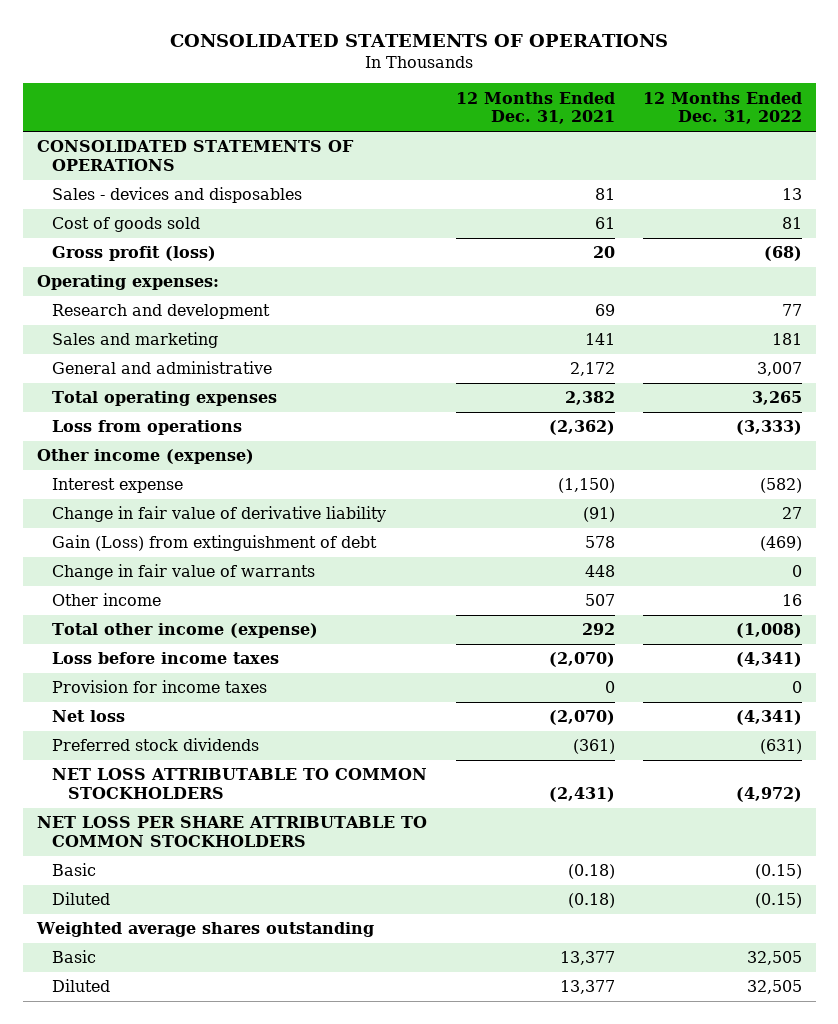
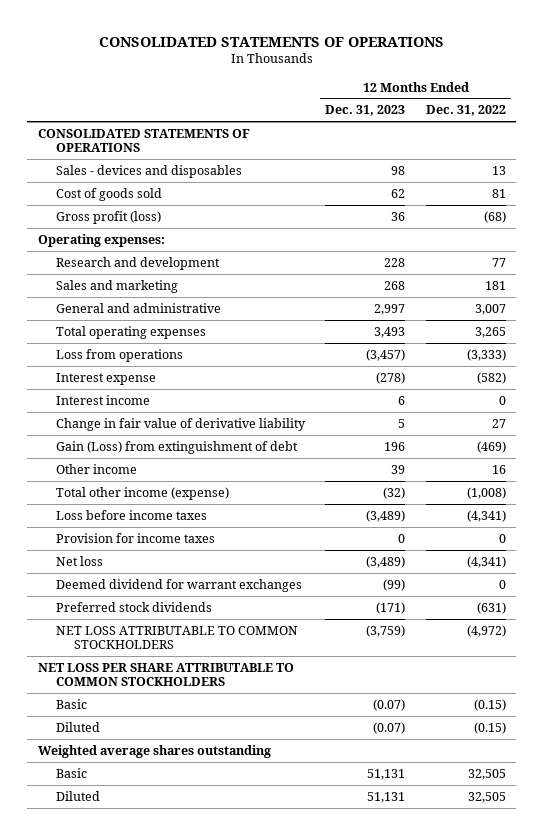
- | 12 Months Ended Dec. 31, 2021 | 12 Months Ended Dec. 31, 2022
+ | 12 Months Ended Dec. 31, 2023 | 12 Months Ended Dec. 31, 2022
- Other income (expense)
+ Interest income | 6 | 0
- Change in fair value of warrants | 448 | 0
+ Deemed dividend for warrant exchanges | (99) | 0

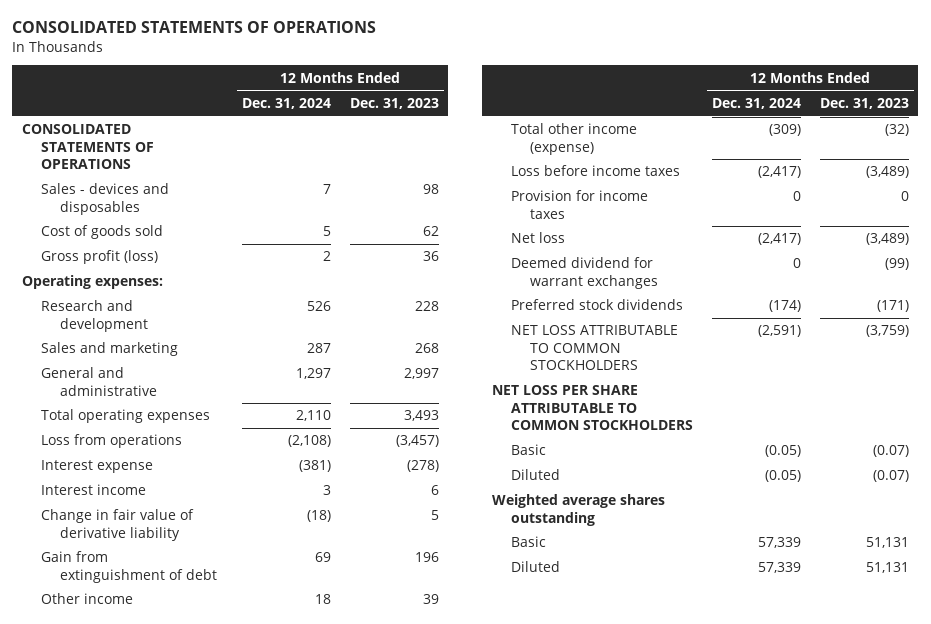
- | 12 Months Ended Dec. 31, 2023 | 12 Months Ended Dec. 31, 2022
+ | 12 Months Ended Dec. 31, 2024 | 12 Months Ended Dec. 31, 2023
- Gain (Loss) from extinguishment of debt | 196 | (469)
+ Gain from extinguishment of debt | 69 | 196

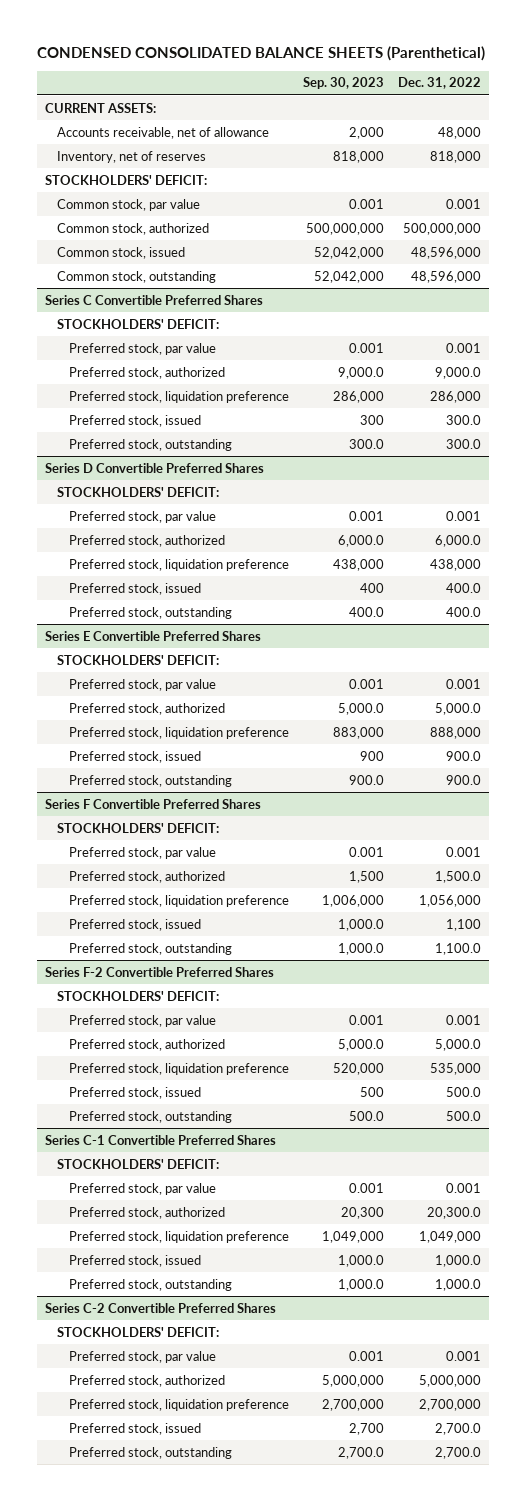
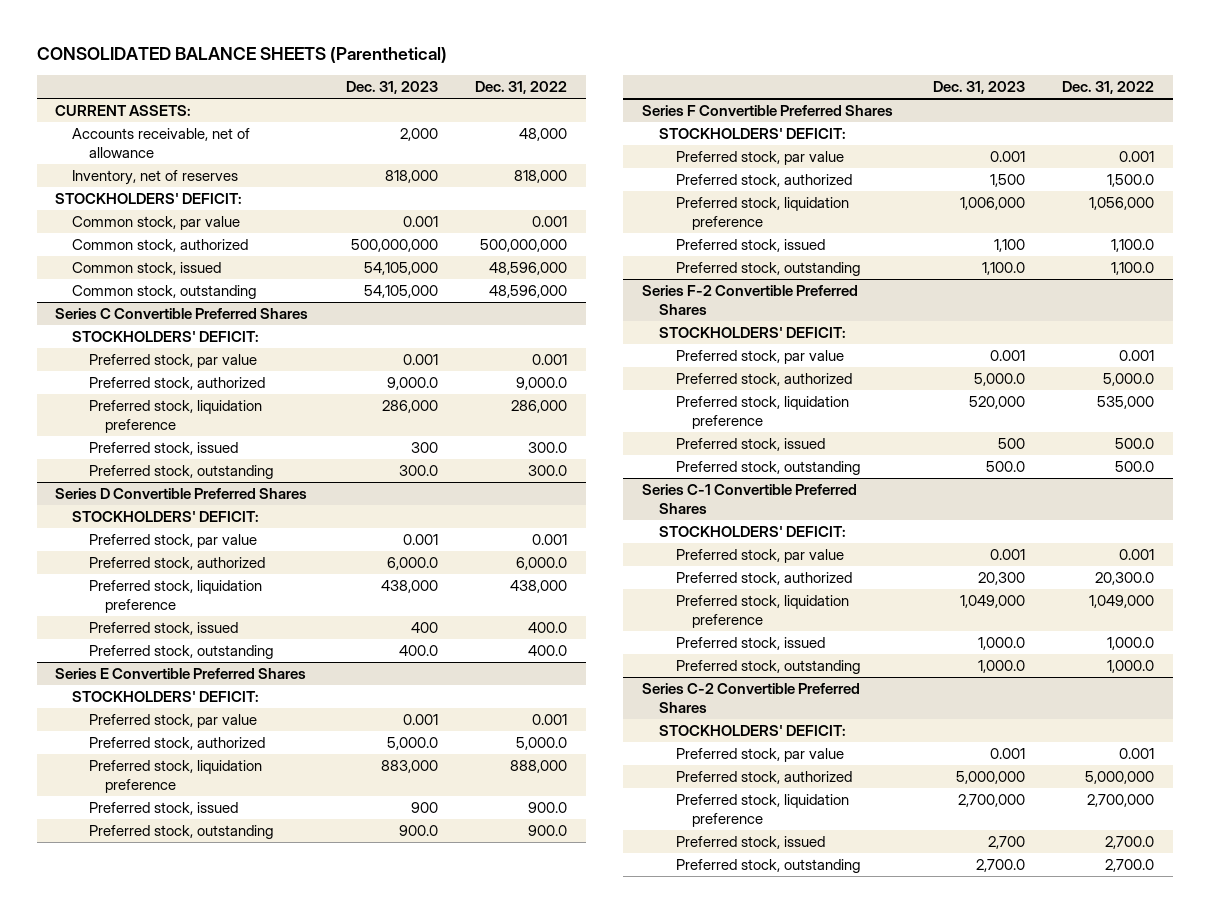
- CONDENSED CONSOLIDATED BALANCE SHEETS (Parenthetical)
+ CONSOLIDATED BALANCE SHEETS (Parenthetical)
- | Sep. 30, 2023 | Dec. 31, 2022
+ | Dec. 31, 2023 | Dec. 31, 2022
@ Series F Convertible Preferred Shares
- Preferred stock, issued | 1,000.0 | 1,100
+ Preferred stock, issued | 1,100 | 1,100.0

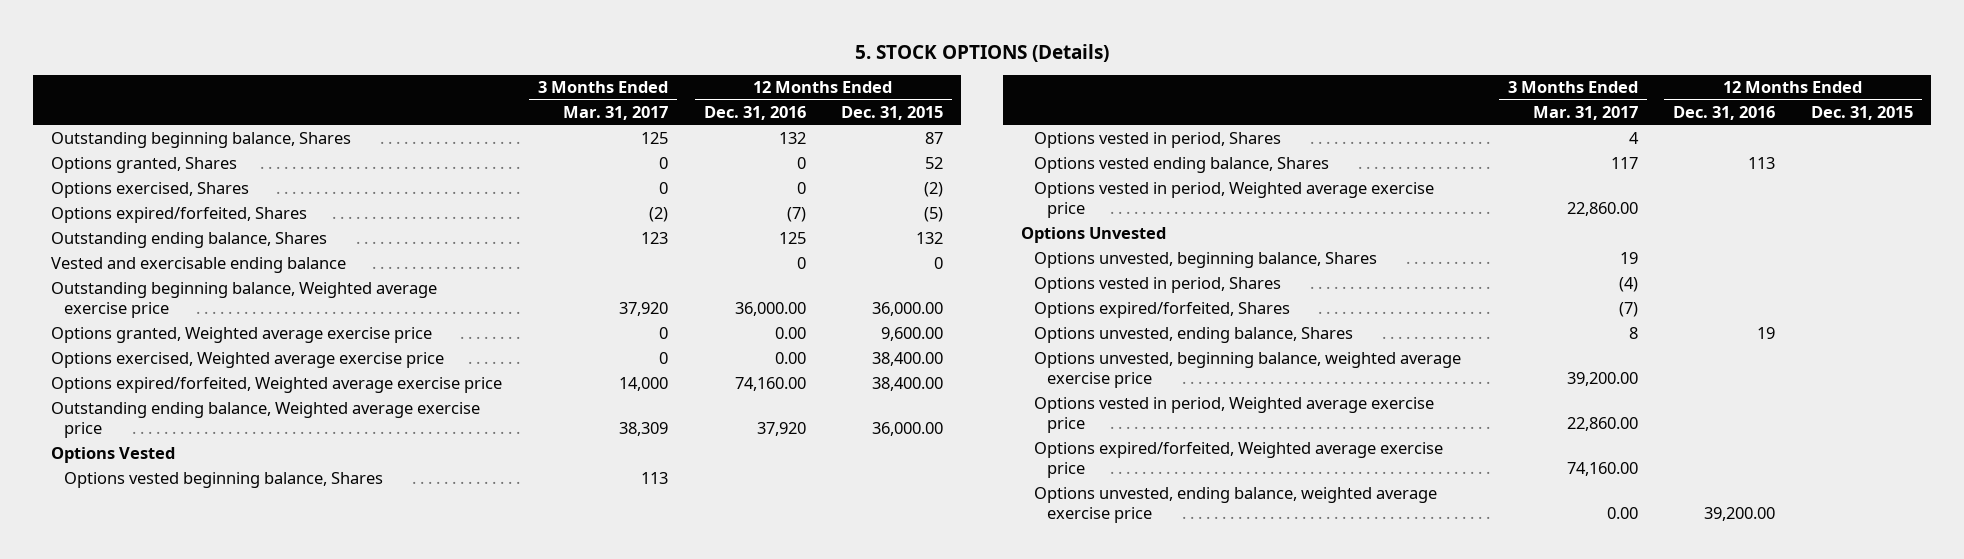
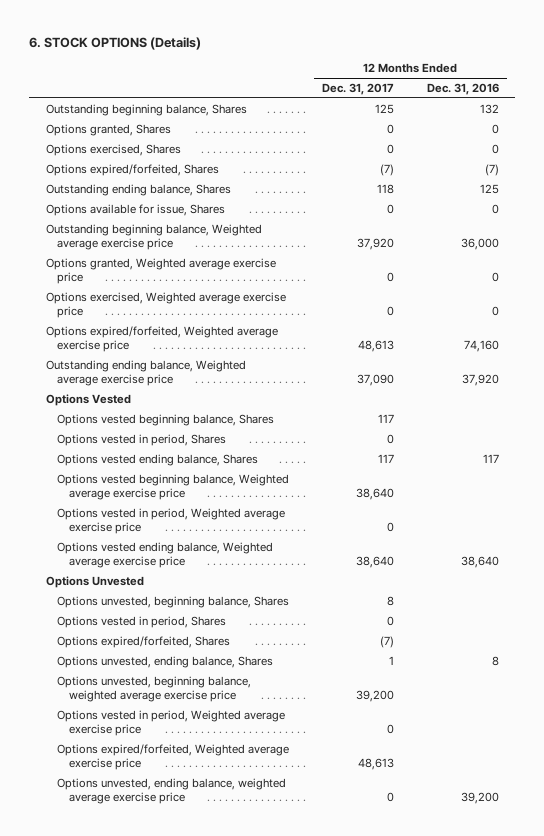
- 5. STOCK OPTIONS (Details)
+ 6. STOCK OPTIONS (Details)
- | 3 Months Ended Mar. 31, 2017 | 12 Months Ended Dec. 31, 2016 | 12 Months Ended Dec. 31, 2015
+ | 12 Months Ended Dec. 31, 2017 | 12 Months Ended Dec. 31, 2016
- Vested and exercisable ending balance | | 0 | 0
- Outstanding beginning balance, Weighted average exercise price | 37,920 | 36,000.00 | 36,000.00
- Options granted, Weighted average exercise price | 0 | 0.00 | 9,600.00
- Options exercised, Weighted average exercise price | 0 | 0.00 | 38,400.00
- Options expired/forfeited, Weighted average exercise price | 14,000 | 74,160.00 | 38,400.00
+ Options available for issue, Shares | 0 | 0
+ Outstanding beginning balance, Weighted average exercise price | 37,920 | 36,000
+ Options granted, Weighted average exercise price | 0 | 0
+ Options exercised, Weighted average exercise price | 0 | 0
+ Options expired/forfeited, Weighted average exercise price | 48,613 | 74,160
- Options vested ending balance, Shares | 117 | 113 |
+ Options vested ending balance, Shares | 117 | 117
+ Options vested beginning balance, Weighted average exercise price | 38,640 |
+ Options vested ending balance, Weighted average exercise price | 38,640 | 38,640
- Options unvested, ending balance, Shares | 8 | 19 |
+ Options unvested, ending balance, Shares | 1 | 8
- Options unvested, ending balance, weighted average exercise price | 0.00 | 39,200.00 |
+ Options unvested, ending balance, weighted average exercise price | 0 | 39,200

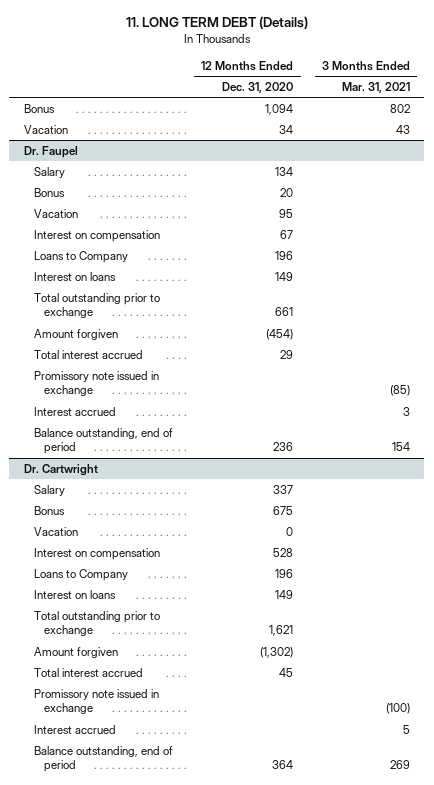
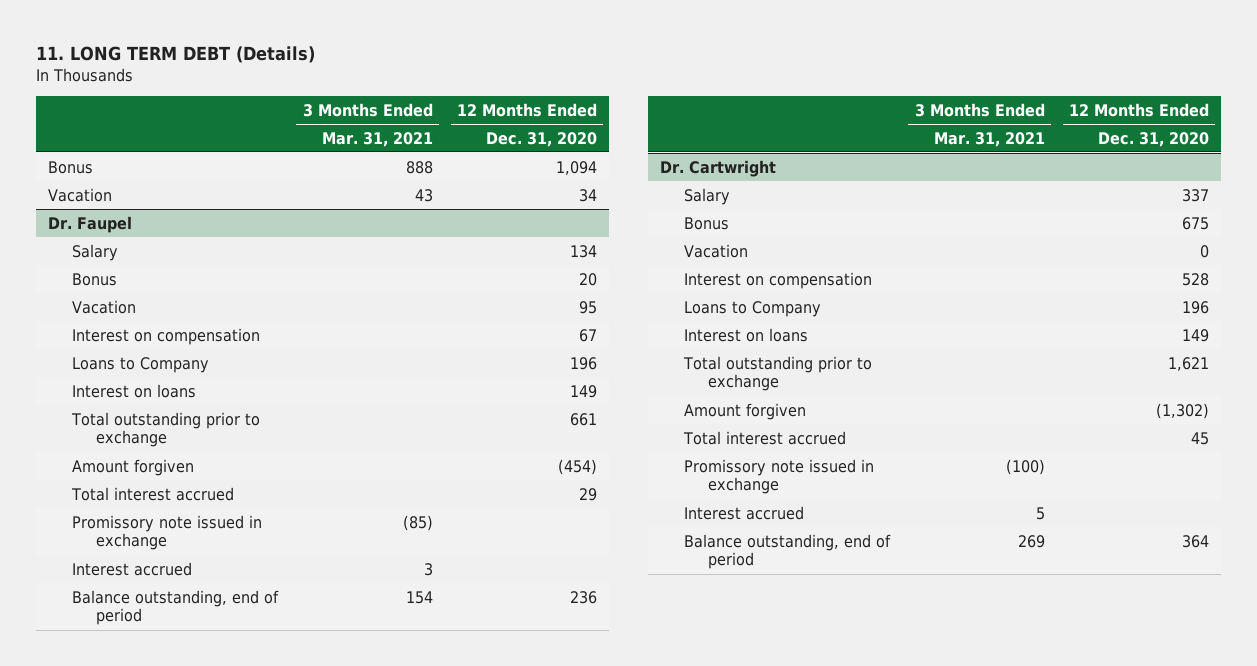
- | 12 Months Ended Dec. 31, 2020 | 3 Months Ended Mar. 31, 2021
+ | 3 Months Ended Mar. 31, 2021 | 12 Months Ended Dec. 31, 2020
- Bonus | 1,094 | 802
+ Bonus | 888 | 1,094

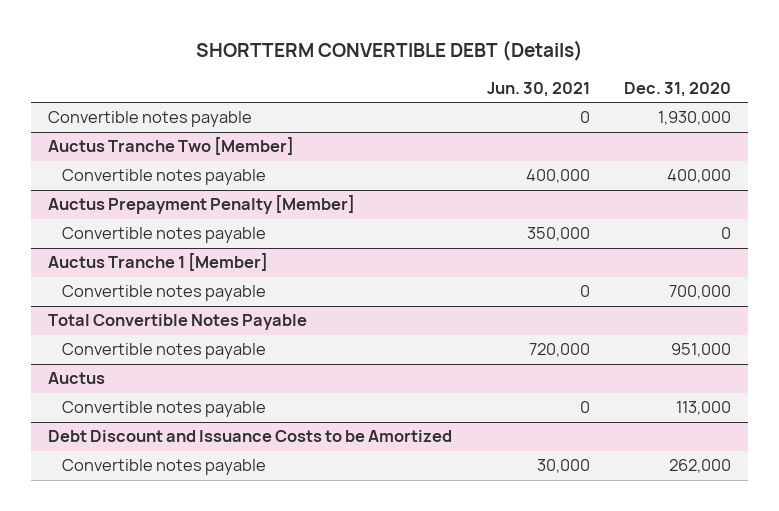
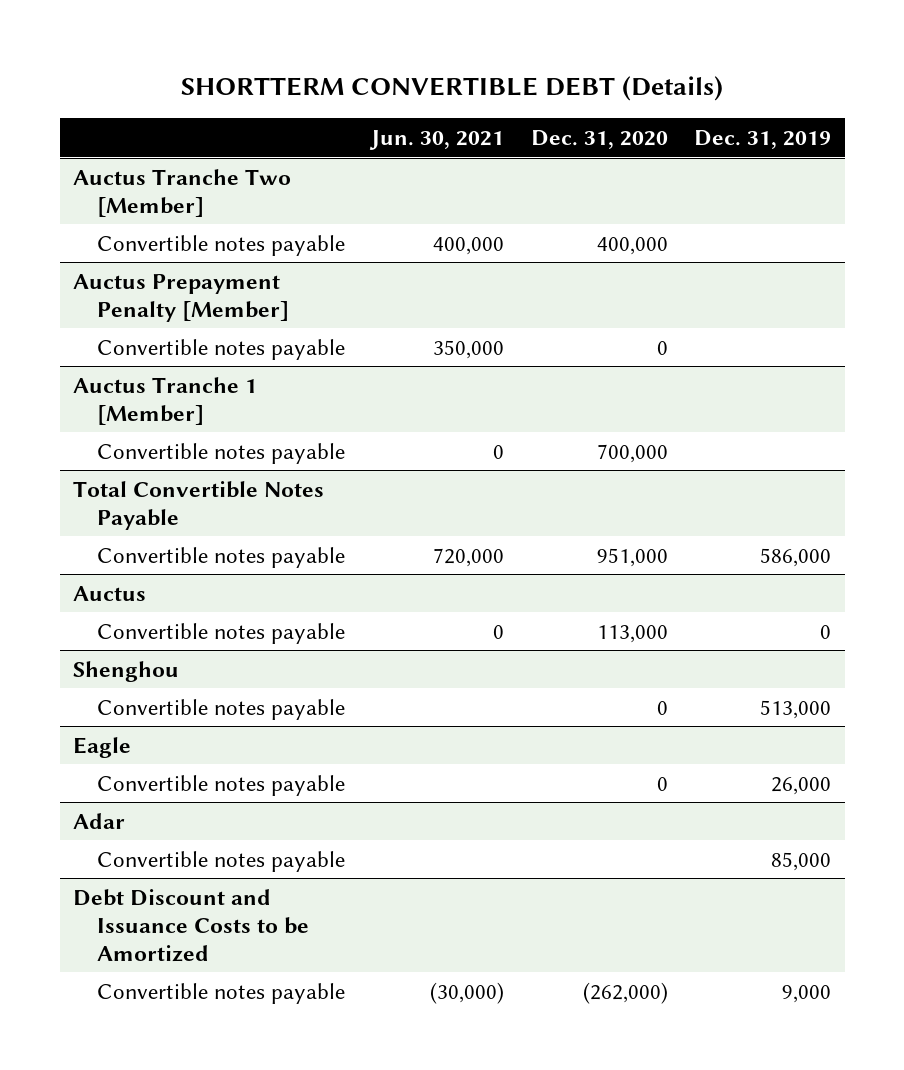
- | Jun. 30, 2021 | Dec. 31, 2020
+ | Jun. 30, 2021 | Dec. 31, 2020 | Dec. 31, 2019
- Convertible notes payable | 0 | 1,930,000
+ Shenghou
+ Convertible notes payable | | 0 | 513,000
+ Eagle
+ Convertible notes payable | | 0 | 26,000
+ Adar
+ Convertible notes payable | | | 85,000
@ Debt Discount and Issuance Costs to be Amortized
- Convertible notes payable | 30,000 | 262,000
+ Convertible notes payable | (30,000) | (262,000) | 9,000

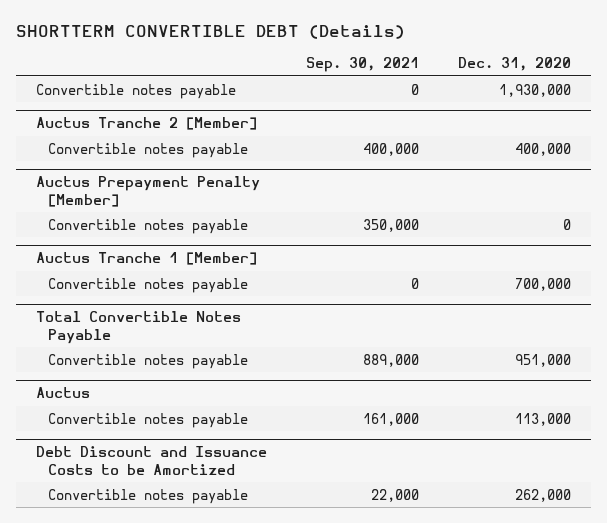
- | Jun. 30, 2021 | Dec. 31, 2020 | Dec. 31, 2019
+ | Sep. 30, 2021 | Dec. 31, 2020
- Auctus Tranche Two [Member]
+ Convertible notes payable | 0 | 1,930,000
+ Auctus Tranche 2 [Member]
- Shenghou
- Convertible notes payable | | 0 | 513,000
- Eagle
- Convertible notes payable | | 0 | 26,000
- Adar
- Convertible notes payable | | | 85,000
@ Debt Discount and Issuance Costs to be Amortized
- Convertible notes payable | (30,000) | (262,000) | 9,000
+ Convertible notes payable | 22,000 | 262,000

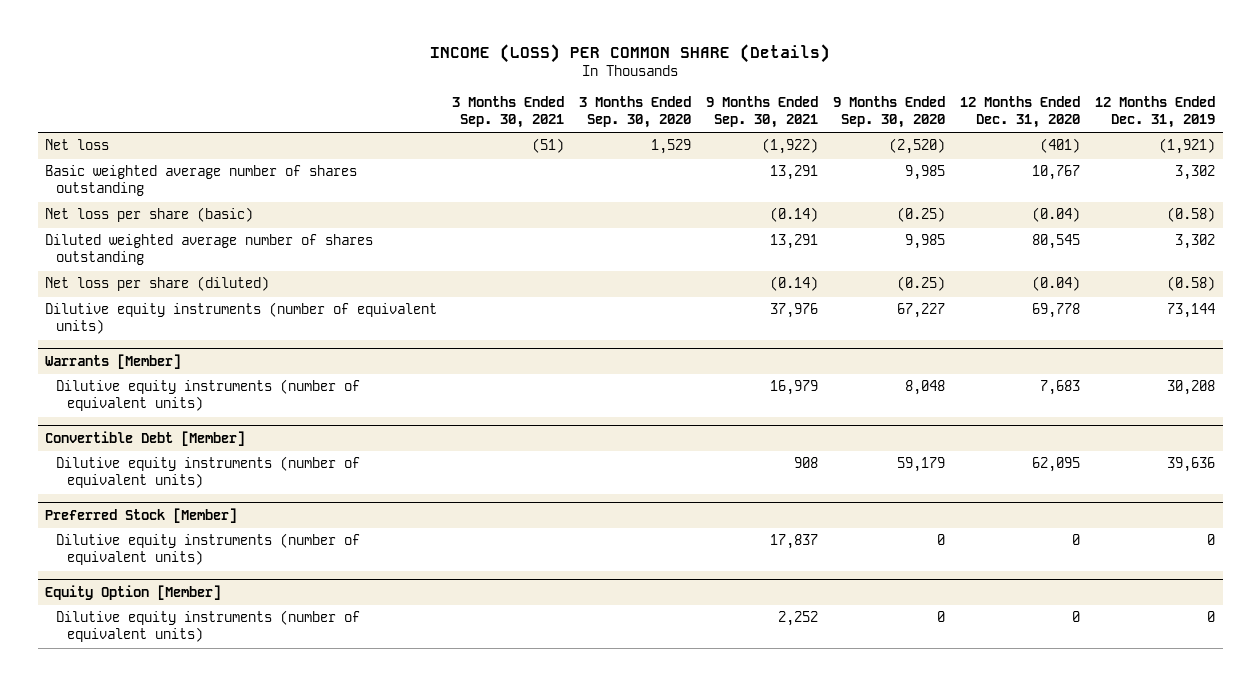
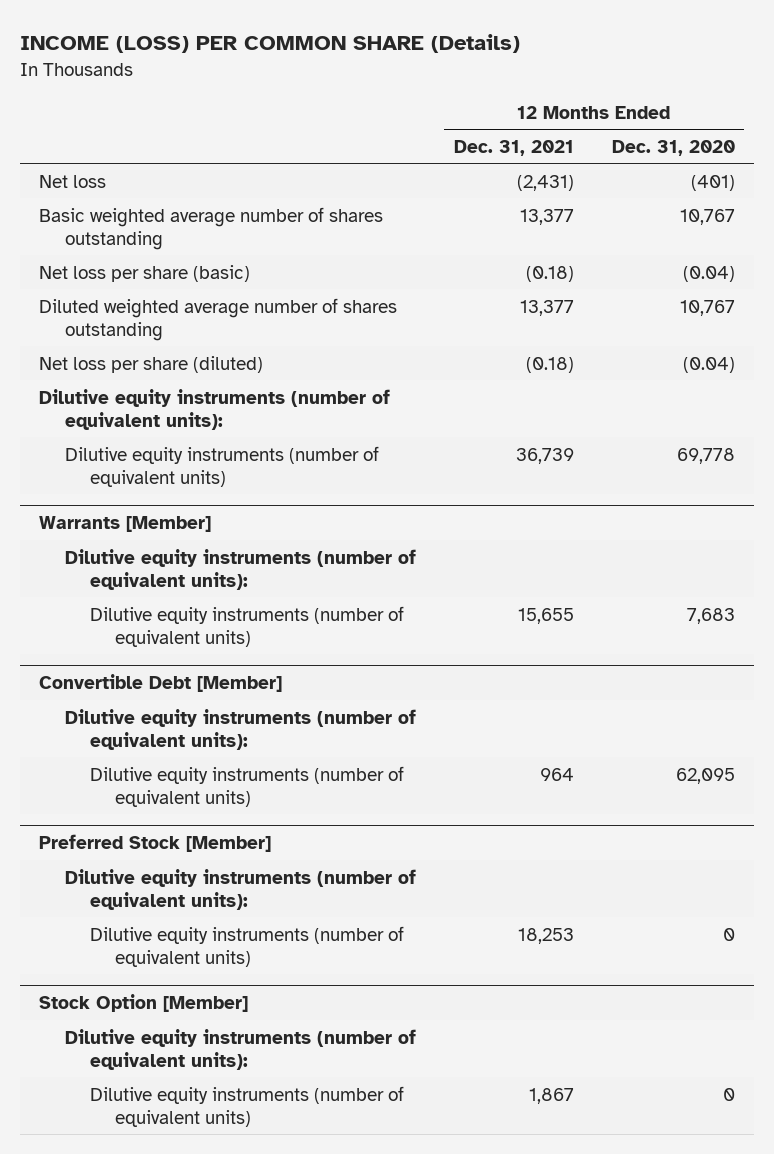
- | 3 Months Ended Sep. 30, 2021 | 3 Months Ended Sep. 30, 2020 | 9 Months Ended Sep. 30, 2021 | 9 Months Ended Sep. 30, 2020 | 12 Months Ended Dec. 31, 2020 | 12 Months Ended Dec. 31, 2019
+ | 12 Months Ended Dec. 31, 2021 | 12 Months Ended Dec. 31, 2020
- Diluted weighted average number of shares outstanding | | | 13,291 | 9,985 | 80,545 | 3,302
+ Diluted weighted average number of shares outstanding | 13,377 | 10,767
+ Dilutive equity instruments (number of equivalent units):
@ Warrants [Member]
+ Dilutive equity instruments (number of equivalent units):
@ Convertible Debt [Member]
+ Dilutive equity instruments (number of equivalent units):
@ Preferred Stock [Member]
+ Dilutive equity instruments (number of equivalent units):
- Equity Option [Member]
+ Stock Option [Member]
+ Dilutive equity instruments (number of equivalent units):

